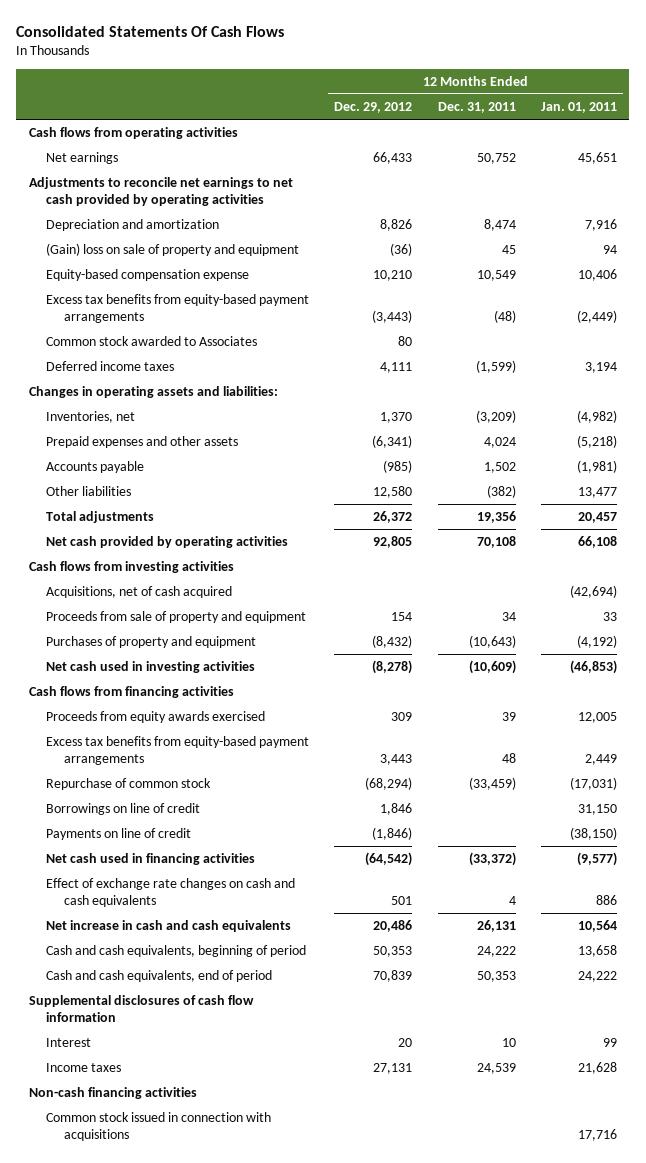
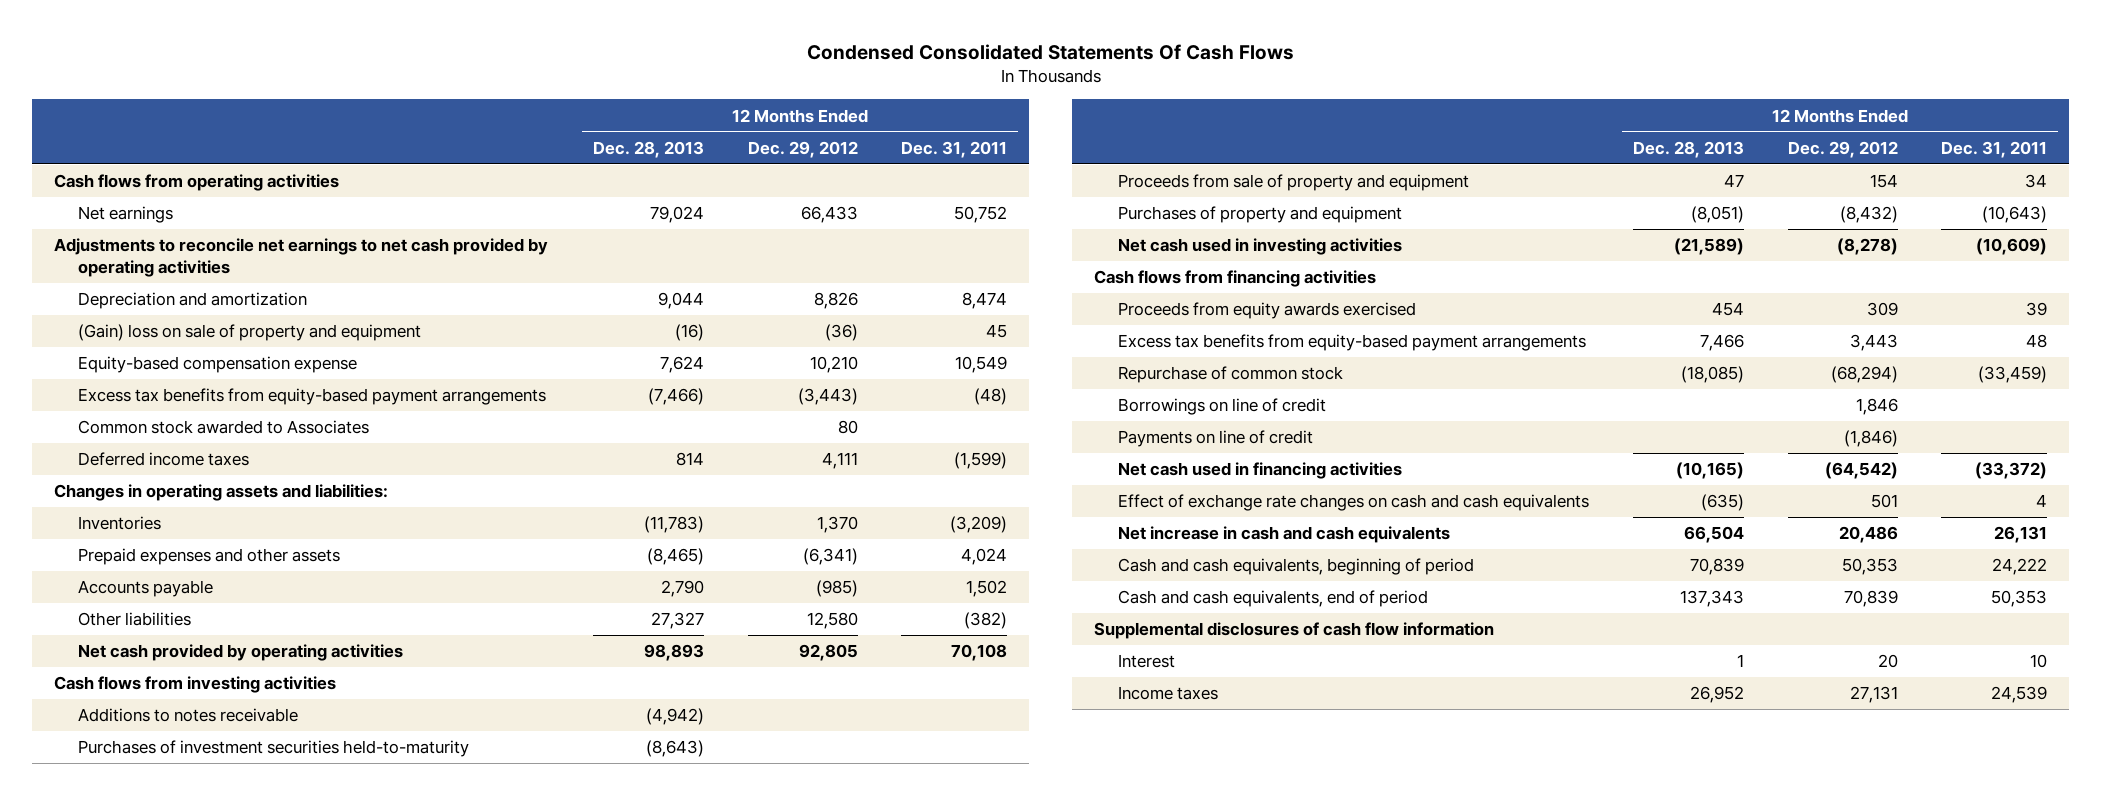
- Consolidated Statements Of Cash Flows
+ Condensed Consolidated Statements Of Cash Flows
- | 12 Months Ended Dec. 29, 2012 | 12 Months Ended Dec. 31, 2011 | 12 Months Ended Jan. 01, 2011
+ | 12 Months Ended Dec. 28, 2013 | 12 Months Ended Dec. 29, 2012 | 12 Months Ended Dec. 31, 2011
- Inventories, net | 1,370 | (3,209) | (4,982)
+ Inventories | (11,783) | 1,370 | (3,209)
- Total adjustments | 26,372 | 19,356 | 20,457
- Acquisitions, net of cash acquired | | | (42,694)
+ Additions to notes receivable | (4,942) | |
+ Purchases of investment securities held-to-maturity | (8,643) | |
- Non-cash financing activities
- Common stock issued in connection with acquisitions | | | 17,716

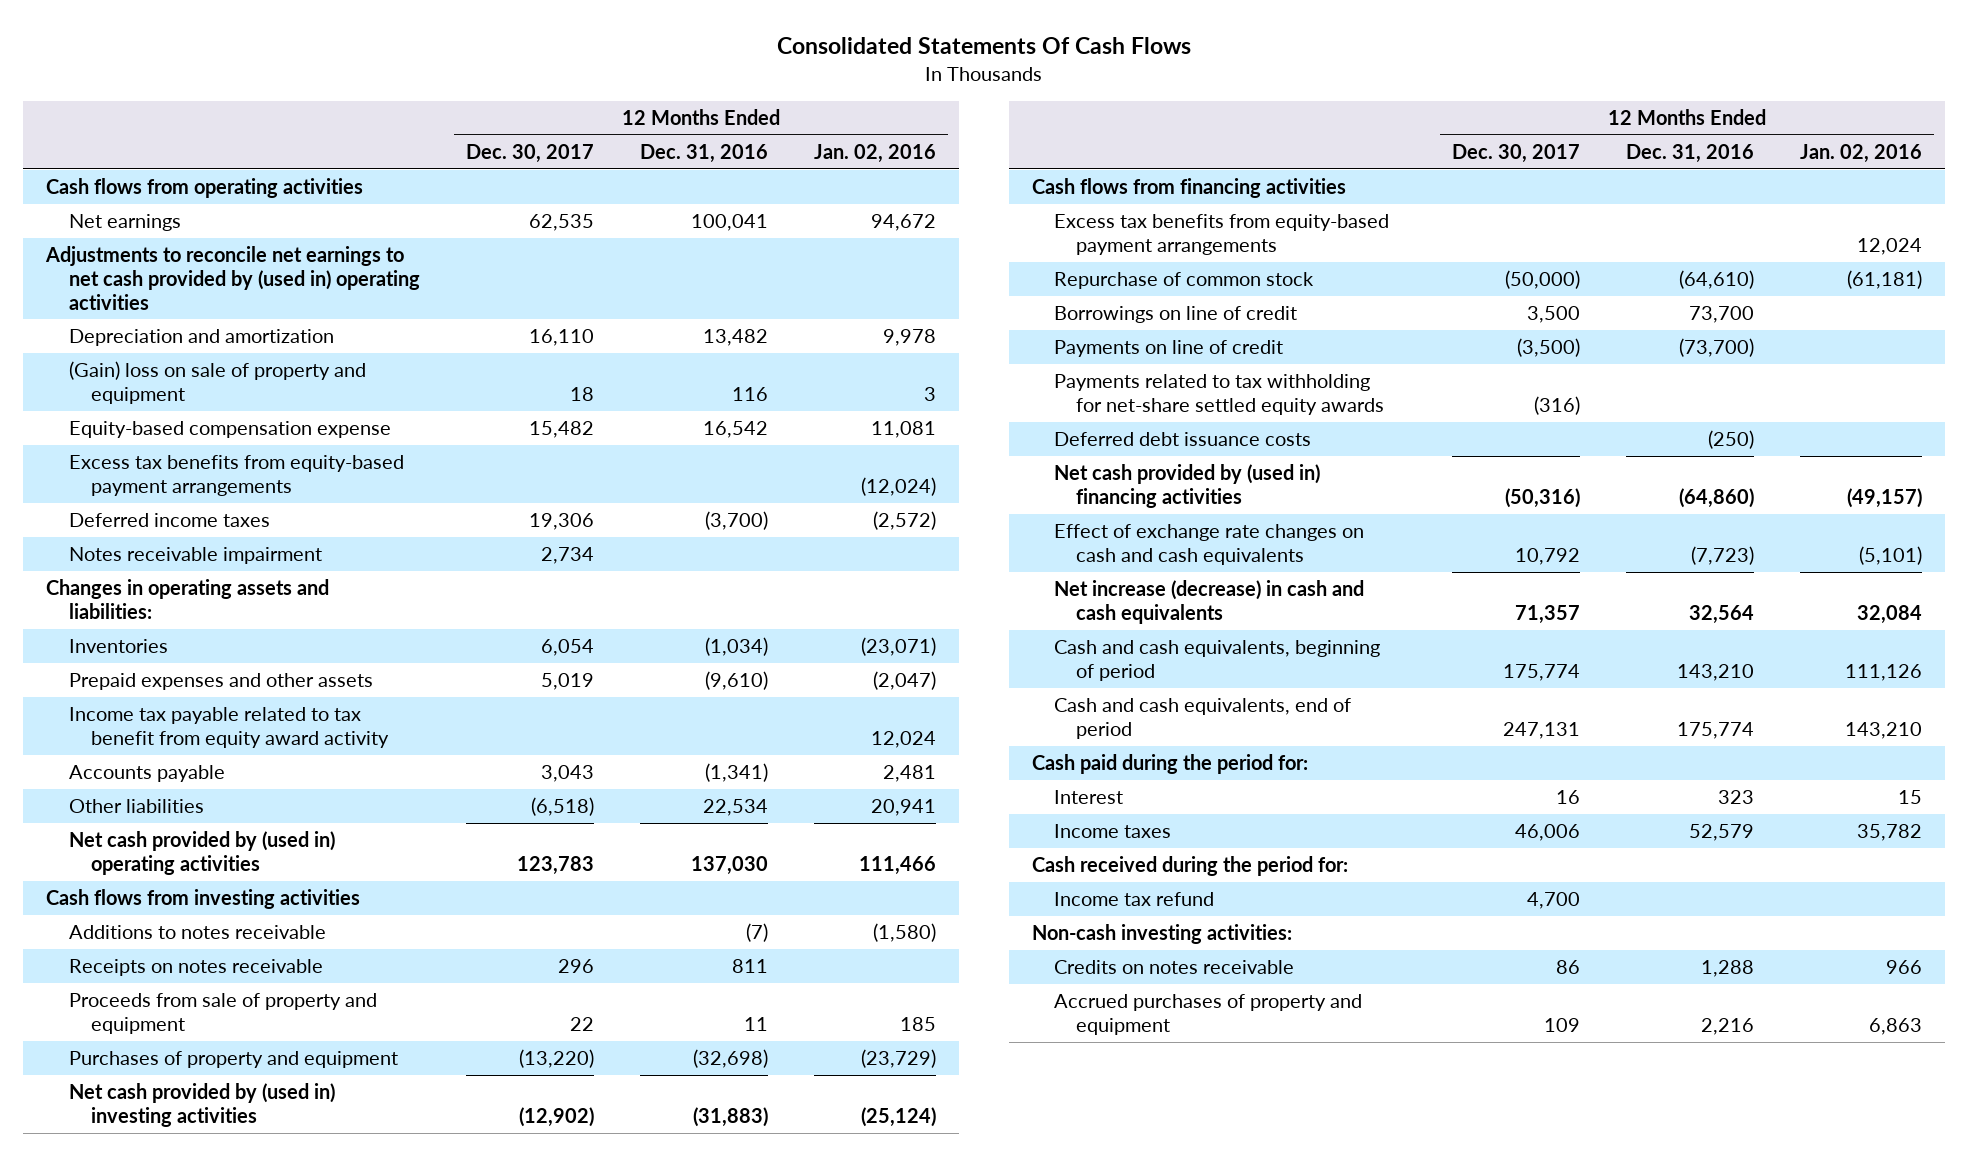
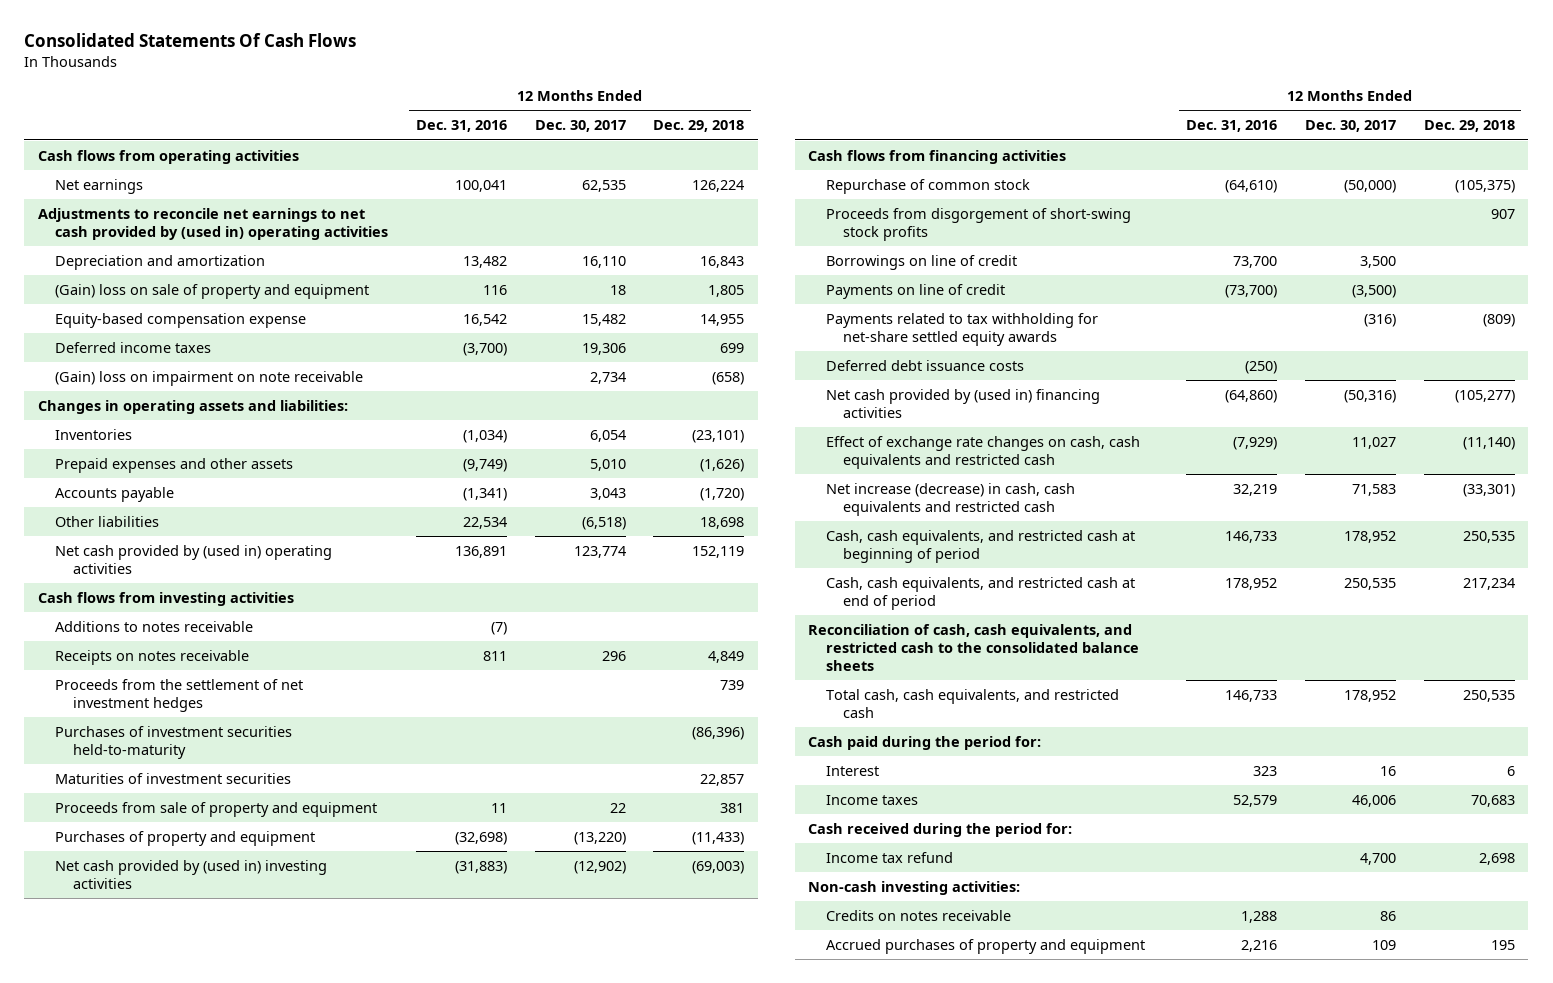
- | 12 Months Ended Dec. 30, 2017 | 12 Months Ended Dec. 31, 2016 | 12 Months Ended Jan. 02, 2016
+ | 12 Months Ended Dec. 31, 2016 | 12 Months Ended Dec. 30, 2017 | 12 Months Ended Dec. 29, 2018
- Excess tax benefits from equity-based payment arrangements | | | (12,024)
- Notes receivable impairment | 2,734 | |
+ (Gain) loss on impairment on note receivable | | 2,734 | (658)
- Prepaid expenses and other assets | 5,019 | (9,610) | (2,047)
- Income tax payable related to tax benefit from equity award activity | | | 12,024
+ Prepaid expenses and other assets | (9,749) | 5,010 | (1,626)
- Net cash provided by (used in) operating activities | 123,783 | 137,030 | 111,466
+ Net cash provided by (used in) operating activities | 136,891 | 123,774 | 152,119
+ Proceeds from the settlement of net investment hedges | | | 739
+ Purchases of investment securities held-to-maturity | | | (86,396)
+ Maturities of investment securities | | | 22,857
- Excess tax benefits from equity-based payment arrangements | | | 12,024
+ Proceeds from disgorgement of short-swing stock profits | | | 907
- Effect of exchange rate changes on cash and cash equivalents | 10,792 | (7,723) | (5,101)
- Net increase (decrease) in cash and cash equivalents | 71,357 | 32,564 | 32,084
- Cash and cash equivalents, beginning of period | 175,774 | 143,210 | 111,126
- Cash and cash equivalents, end of period | 247,131 | 175,774 | 143,210
+ Effect of exchange rate changes on cash, cash equivalents and restricted cash | (7,929) | 11,027 | (11,140)
+ Net increase (decrease) in cash, cash equivalents and restricted cash | 32,219 | 71,583 | (33,301)
+ Cash, cash equivalents, and restricted cash at beginning of period | 146,733 | 178,952 | 250,535
+ Cash, cash equivalents, and restricted cash at end of period | 178,952 | 250,535 | 217,234
+ Reconciliation of cash, cash equivalents, and restricted cash to the consolidated balance sheets
+ Total cash, cash equivalents, and restricted cash | 146,733 | 178,952 | 250,535

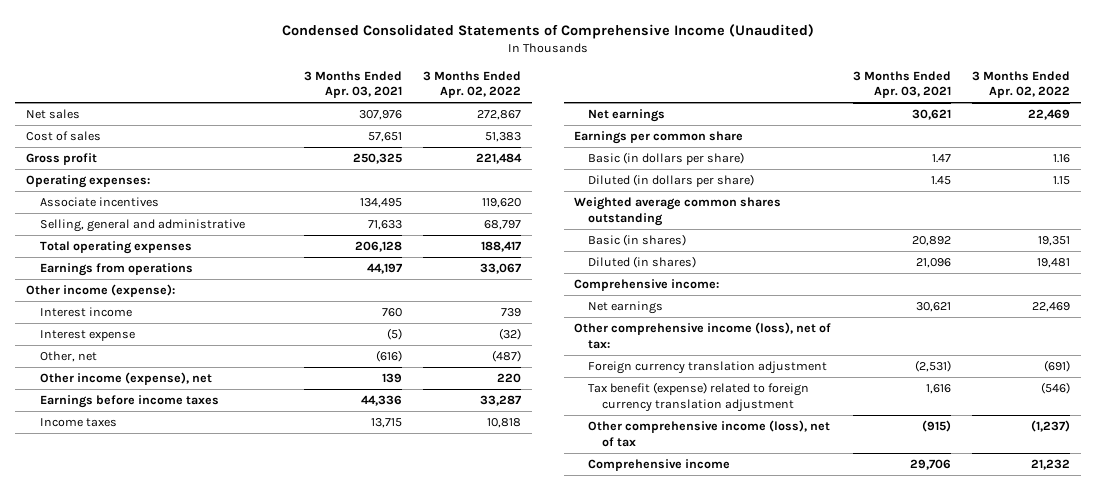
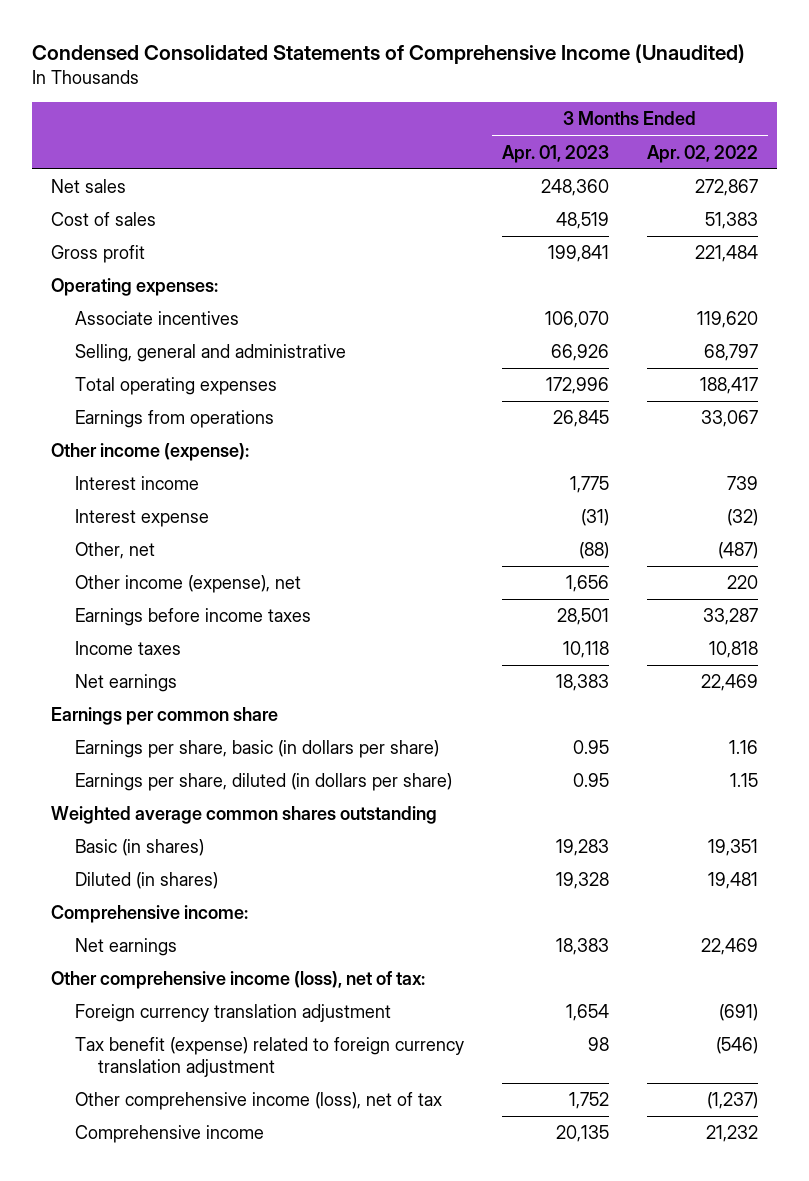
- | 3 Months Ended Apr. 03, 2021 | 3 Months Ended Apr. 02, 2022
+ | 3 Months Ended Apr. 01, 2023 | 3 Months Ended Apr. 02, 2022
- Basic (in dollars per share) | 1.47 | 1.16
- Diluted (in dollars per share) | 1.45 | 1.15
+ Earnings per share, basic (in dollars per share) | 0.95 | 1.16
+ Earnings per share, diluted (in dollars per share) | 0.95 | 1.15

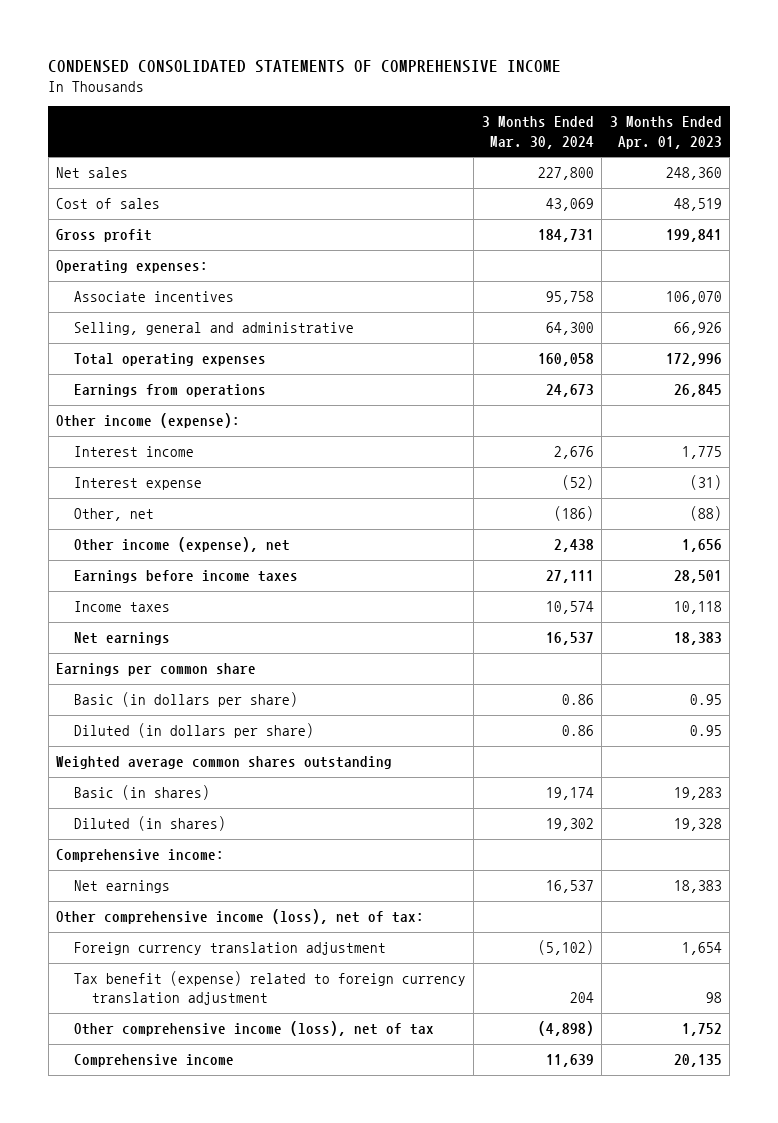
- Condensed Consolidated Statements of Comprehensive Income (Unaudited)
+ CONDENSED CONSOLIDATED STATEMENTS OF COMPREHENSIVE INCOME
- | 3 Months Ended Apr. 01, 2023 | 3 Months Ended Apr. 02, 2022
+ | 3 Months Ended Mar. 30, 2024 | 3 Months Ended Apr. 01, 2023
- Earnings per share, basic (in dollars per share) | 0.95 | 1.16
- Earnings per share, diluted (in dollars per share) | 0.95 | 1.15
+ Basic (in dollars per share) | 0.86 | 0.95
+ Diluted (in dollars per share) | 0.86 | 0.95

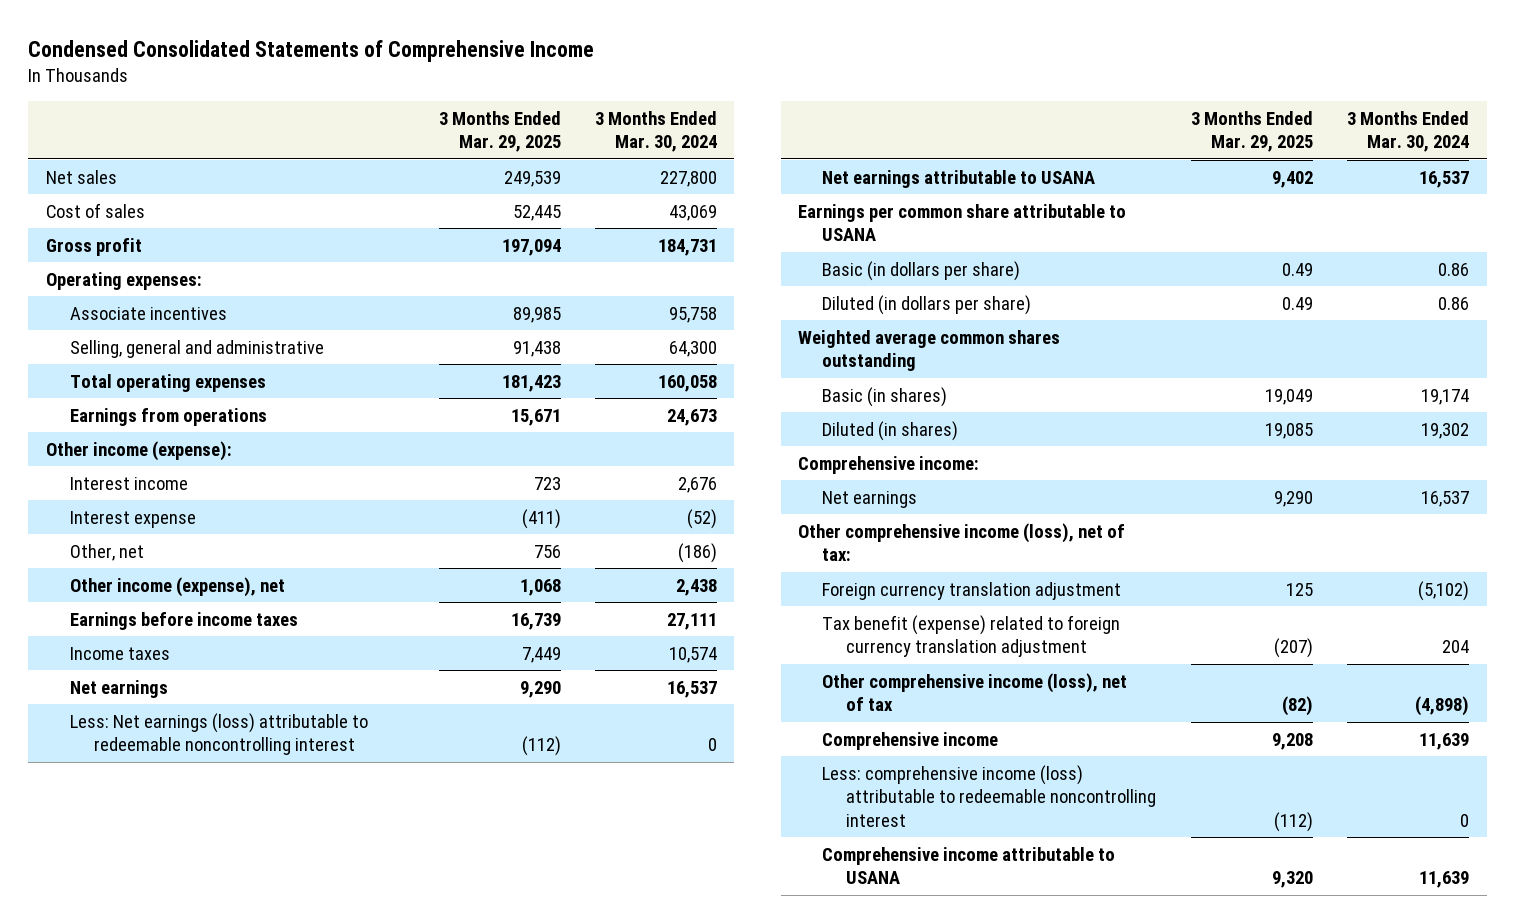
- CONDENSED CONSOLIDATED STATEMENTS OF COMPREHENSIVE INCOME
+ Condensed Consolidated Statements of Comprehensive Income
- | 3 Months Ended Mar. 30, 2024 | 3 Months Ended Apr. 01, 2023
+ | 3 Months Ended Mar. 29, 2025 | 3 Months Ended Mar. 30, 2024
- Earnings per common share
+ Less: Net earnings (loss) attributable to redeemable noncontrolling interest | (112) | 0
+ Net earnings attributable to USANA | 9,402 | 16,537
+ Earnings per common share attributable to USANA
+ Less: comprehensive income (loss) attributable to redeemable noncontrolling interest | (112) | 0
+ Comprehensive income attributable to USANA | 9,320 | 11,639

